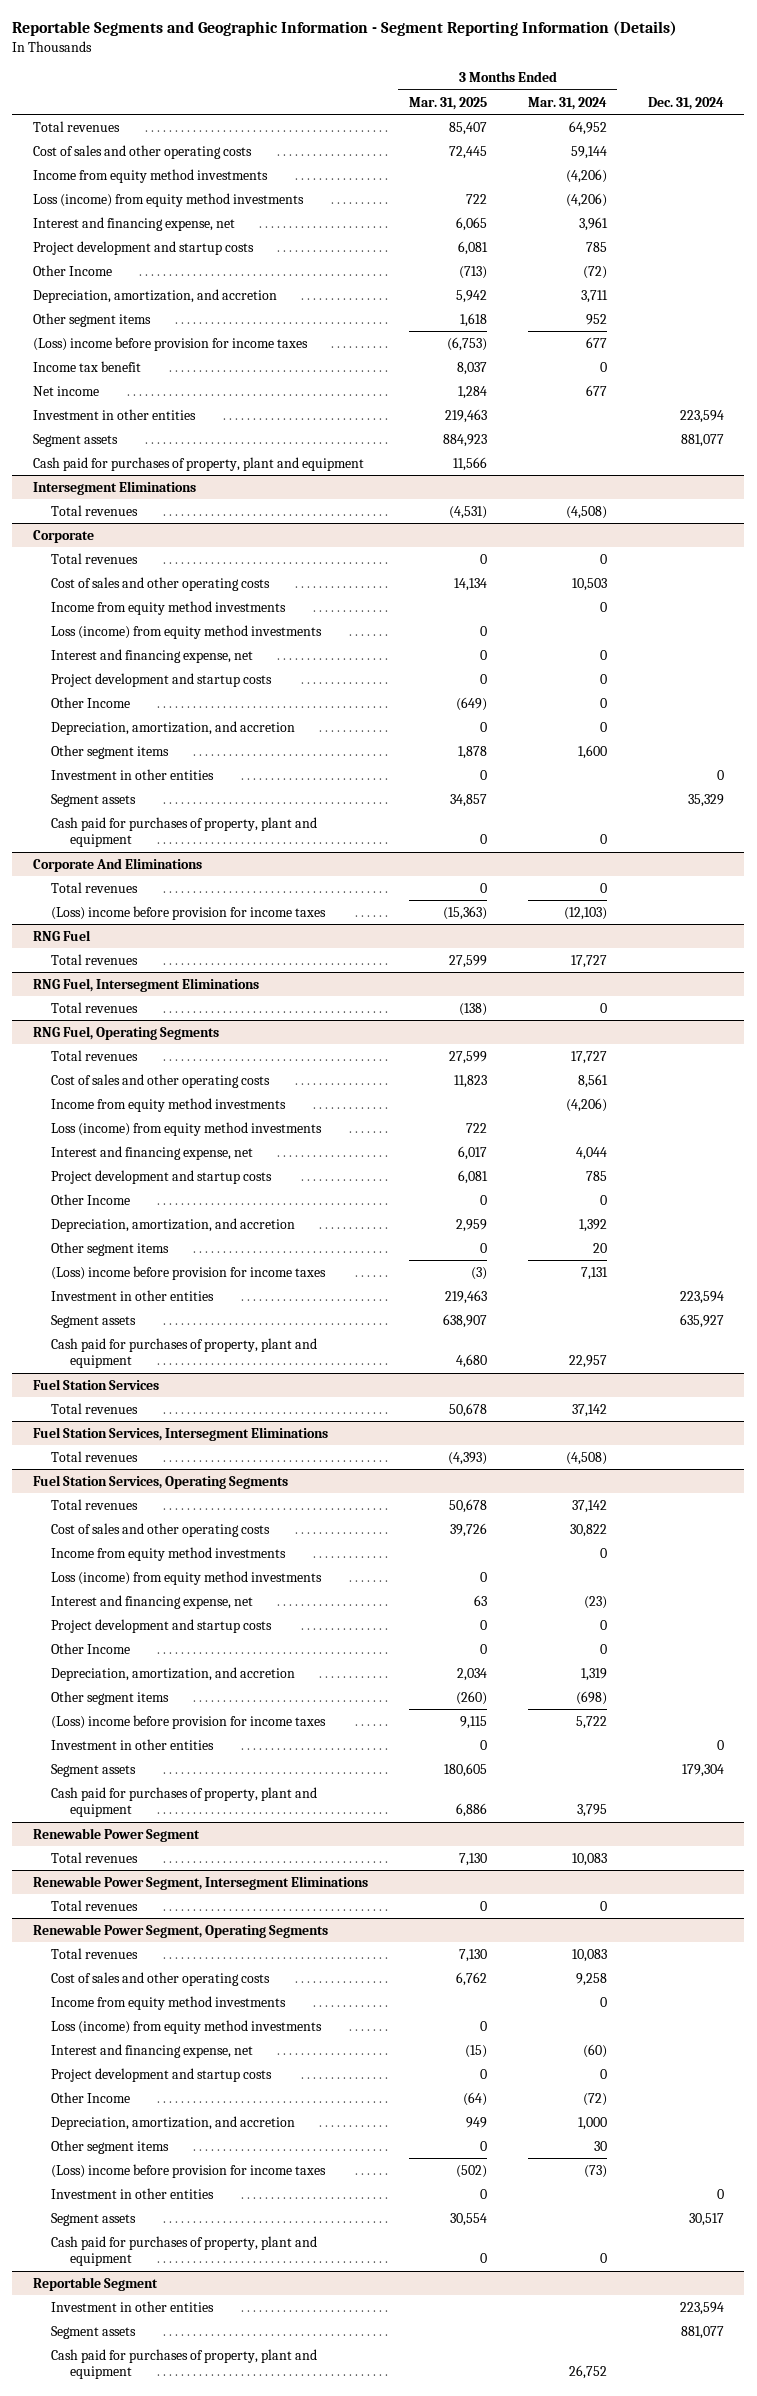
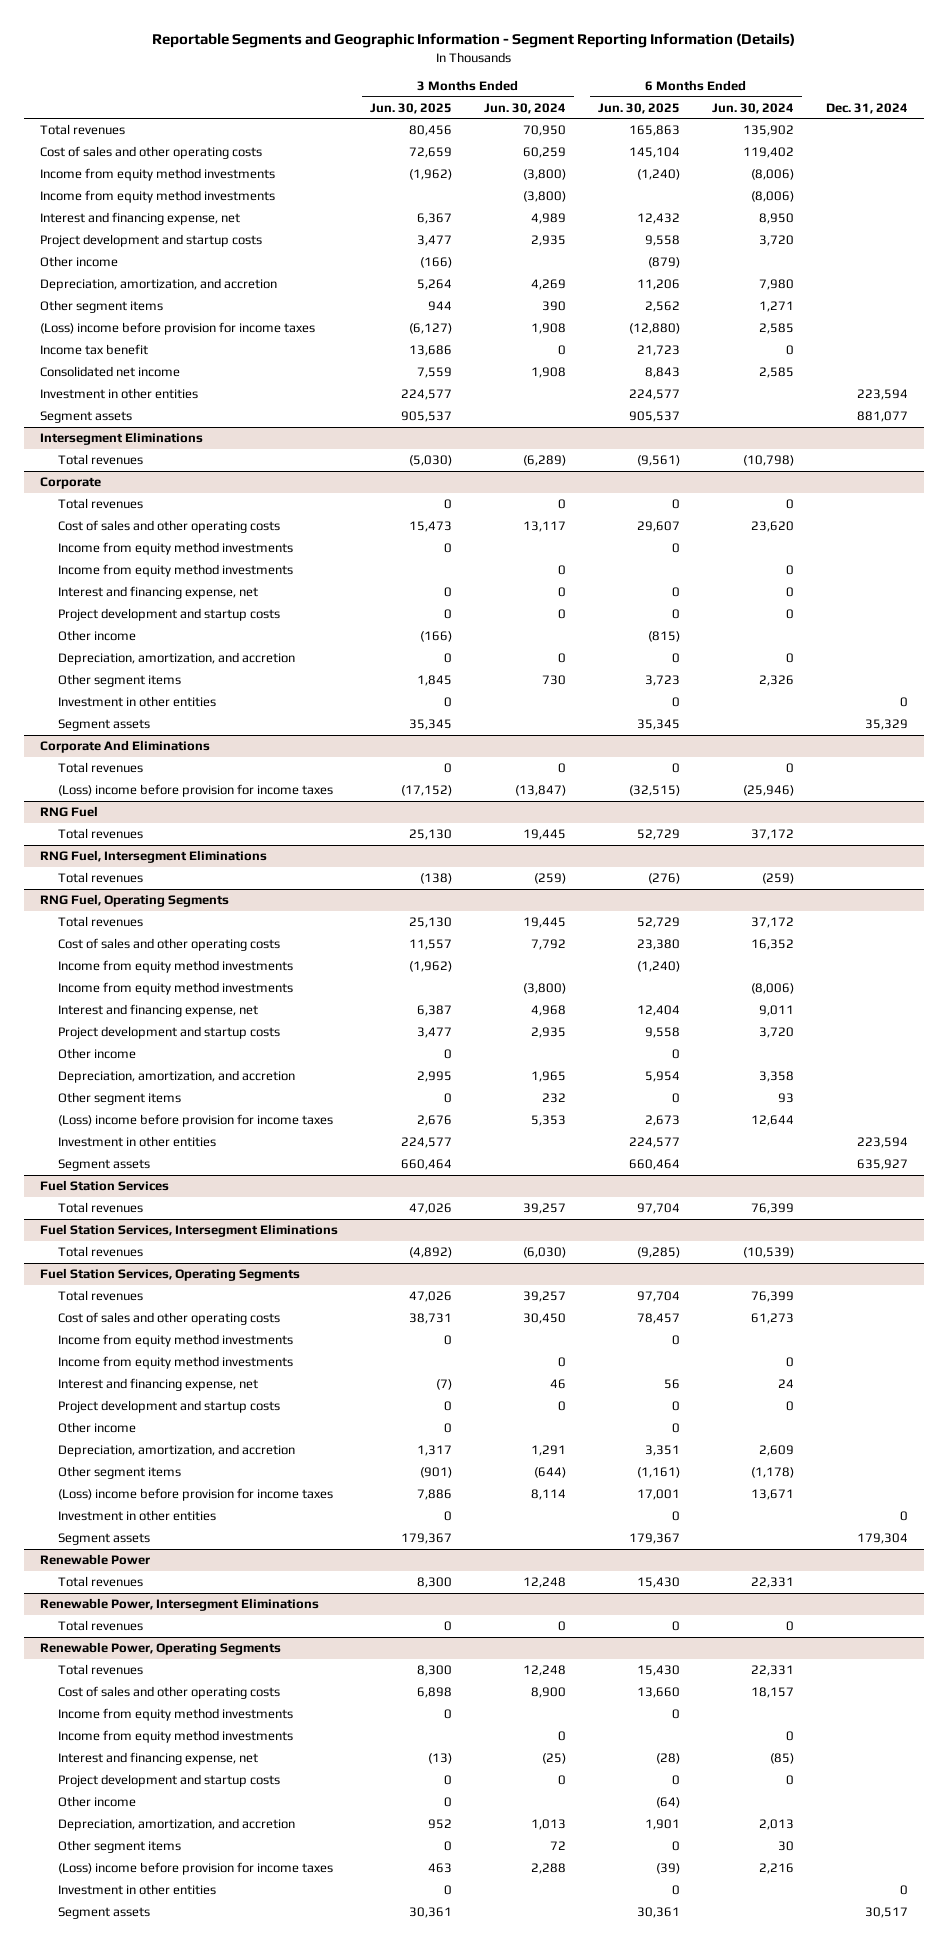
- | 3 Months Ended Mar. 31, 2025 | 3 Months Ended Mar. 31, 2024 | Dec. 31, 2024
+ | 3 Months Ended Jun. 30, 2025 | 3 Months Ended Jun. 30, 2024 | 6 Months Ended Jun. 30, 2025 | 6 Months Ended Jun. 30, 2024 | Dec. 31, 2024
- Loss (income) from equity method investments | 722 | (4,206) |
+ Income from equity method investments | | (3,800) | | (8,006) |
- Other Income | (713) | (72) |
+ Other income | (166) | | (879) | |
- Net income | 1,284 | 677 |
+ Consolidated net income | 7,559 | 1,908 | 8,843 | 2,585 |
- Cash paid for purchases of property, plant and equipment | 11,566 | |
@ Corporate
- Loss (income) from equity method investments | 0 | |
+ Income from equity method investments | | 0 | | 0 |
- Other Income | (649) | 0 |
+ Other income | (166) | | (815) | |
- Cash paid for purchases of property, plant and equipment | 0 | 0 |
@ RNG Fuel, Operating Segments
- Loss (income) from equity method investments | 722 | |
+ Income from equity method investments | | (3,800) | | (8,006) |
- Other Income | 0 | 0 |
+ Other income | 0 | | 0 | |
- Cash paid for purchases of property, plant and equipment | 4,680 | 22,957 |
@ Fuel Station Services, Operating Segments
- Loss (income) from equity method investments | 0 | |
+ Income from equity method investments | | 0 | | 0 |
- Other Income | 0 | 0 |
+ Other income | 0 | | 0 | |
- Cash paid for purchases of property, plant and equipment | 6,886 | 3,795 |
- Renewable Power Segment
+ Renewable Power
- Renewable Power Segment, Intersegment Eliminations
+ Renewable Power, Intersegment Eliminations
- Renewable Power Segment, Operating Segments
+ Renewable Power, Operating Segments
- Loss (income) from equity method investments | 0 | |
+ Income from equity method investments | | 0 | | 0 |
- Other Income | (64) | (72) |
+ Other income | 0 | | (64) | |
- Cash paid for purchases of property, plant and equipment | 0 | 0 |
- Reportable Segment
- Investment in other entities | | | 223,594
- Segment assets | | | 881,077
- Cash paid for purchases of property, plant and equipment | | 26,752 |

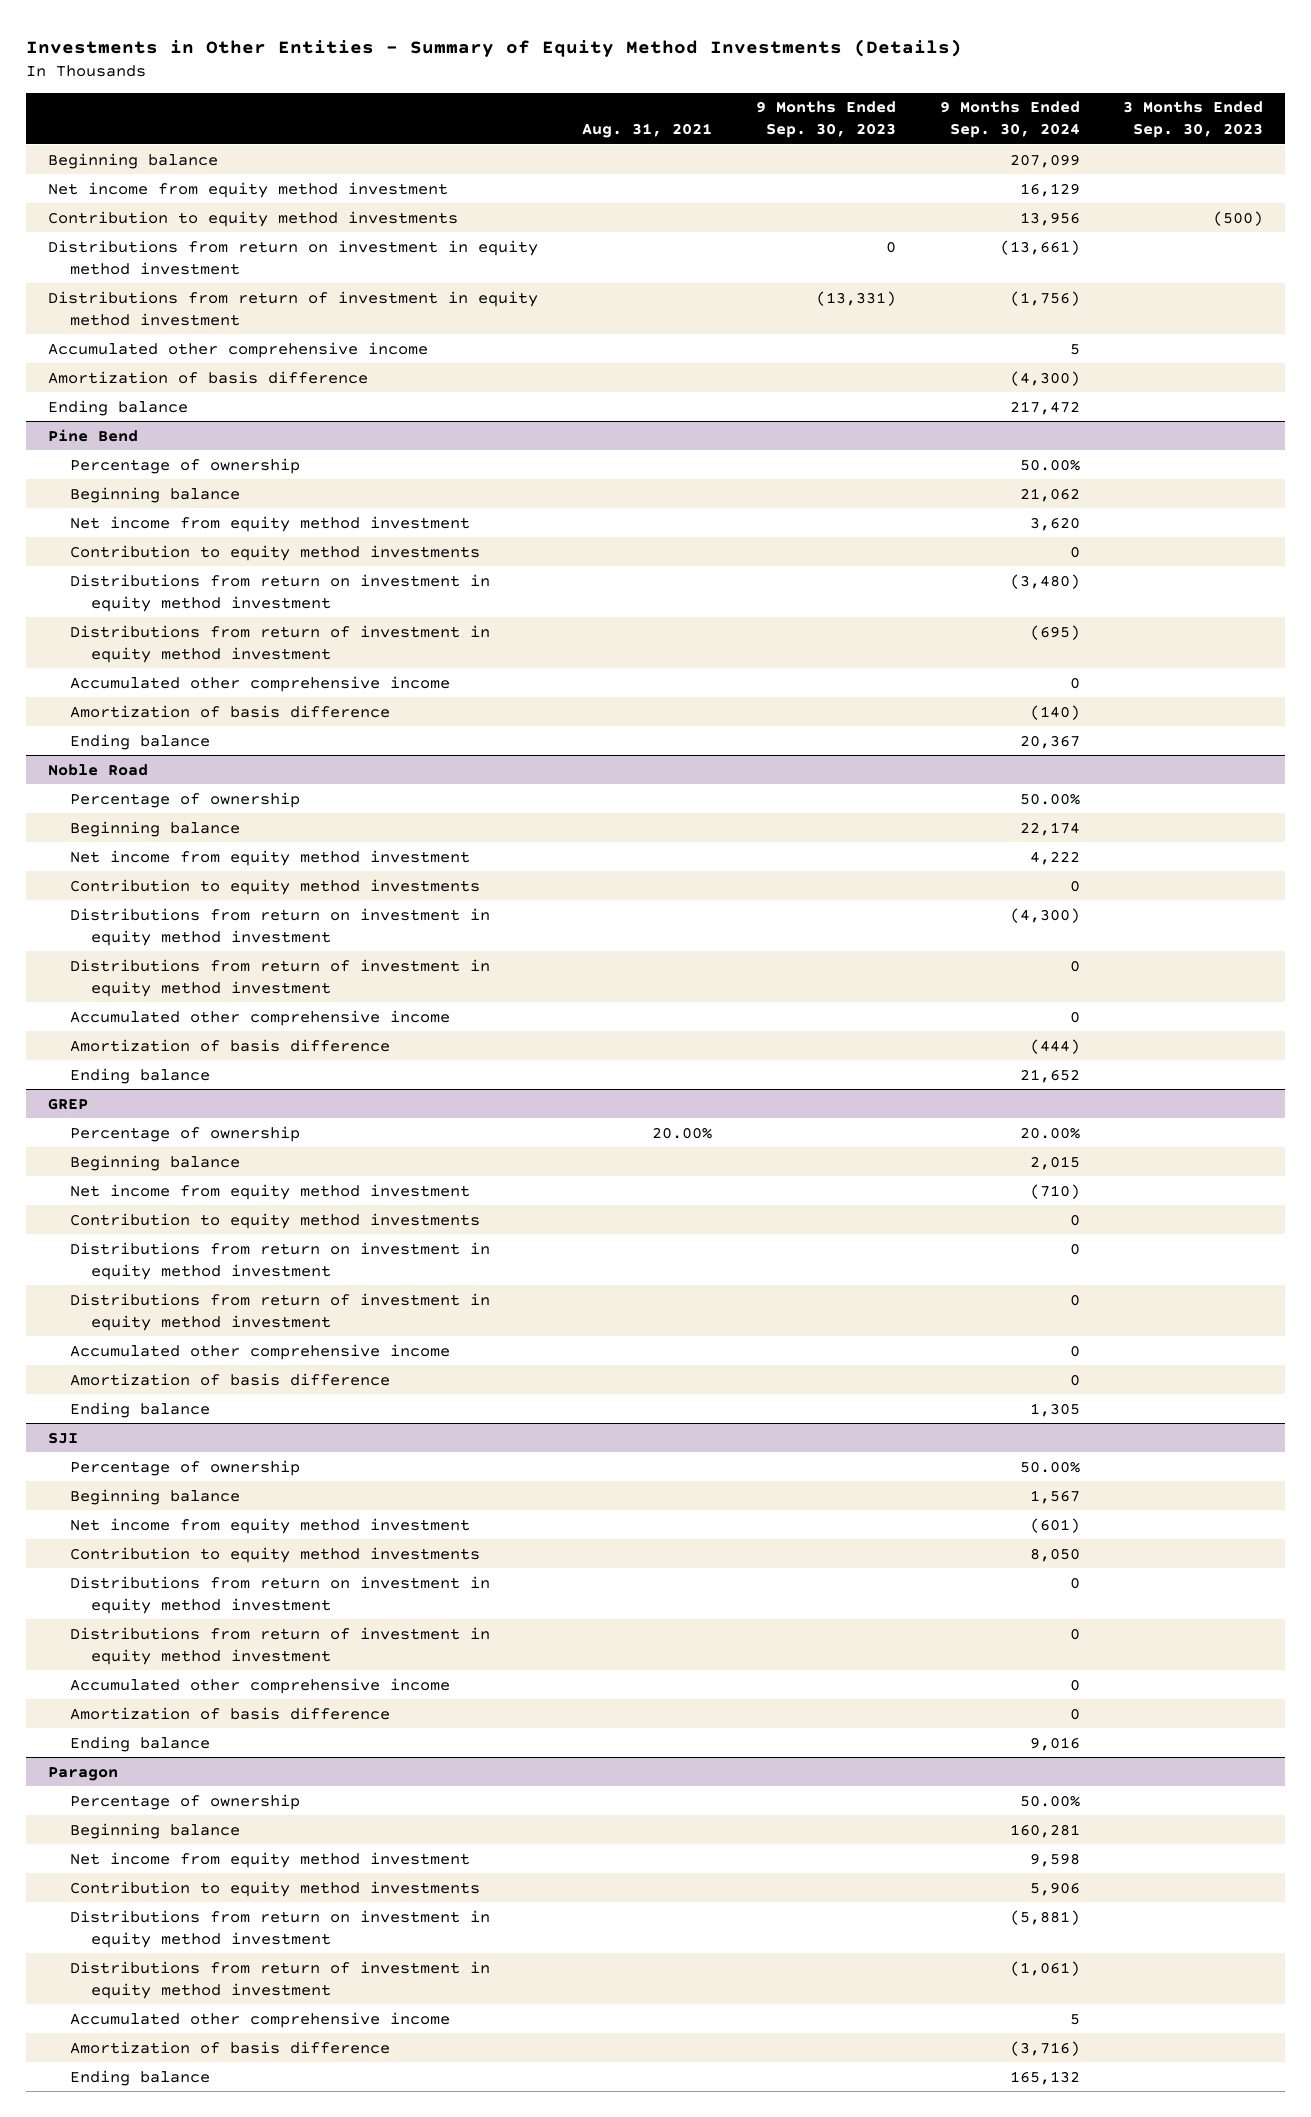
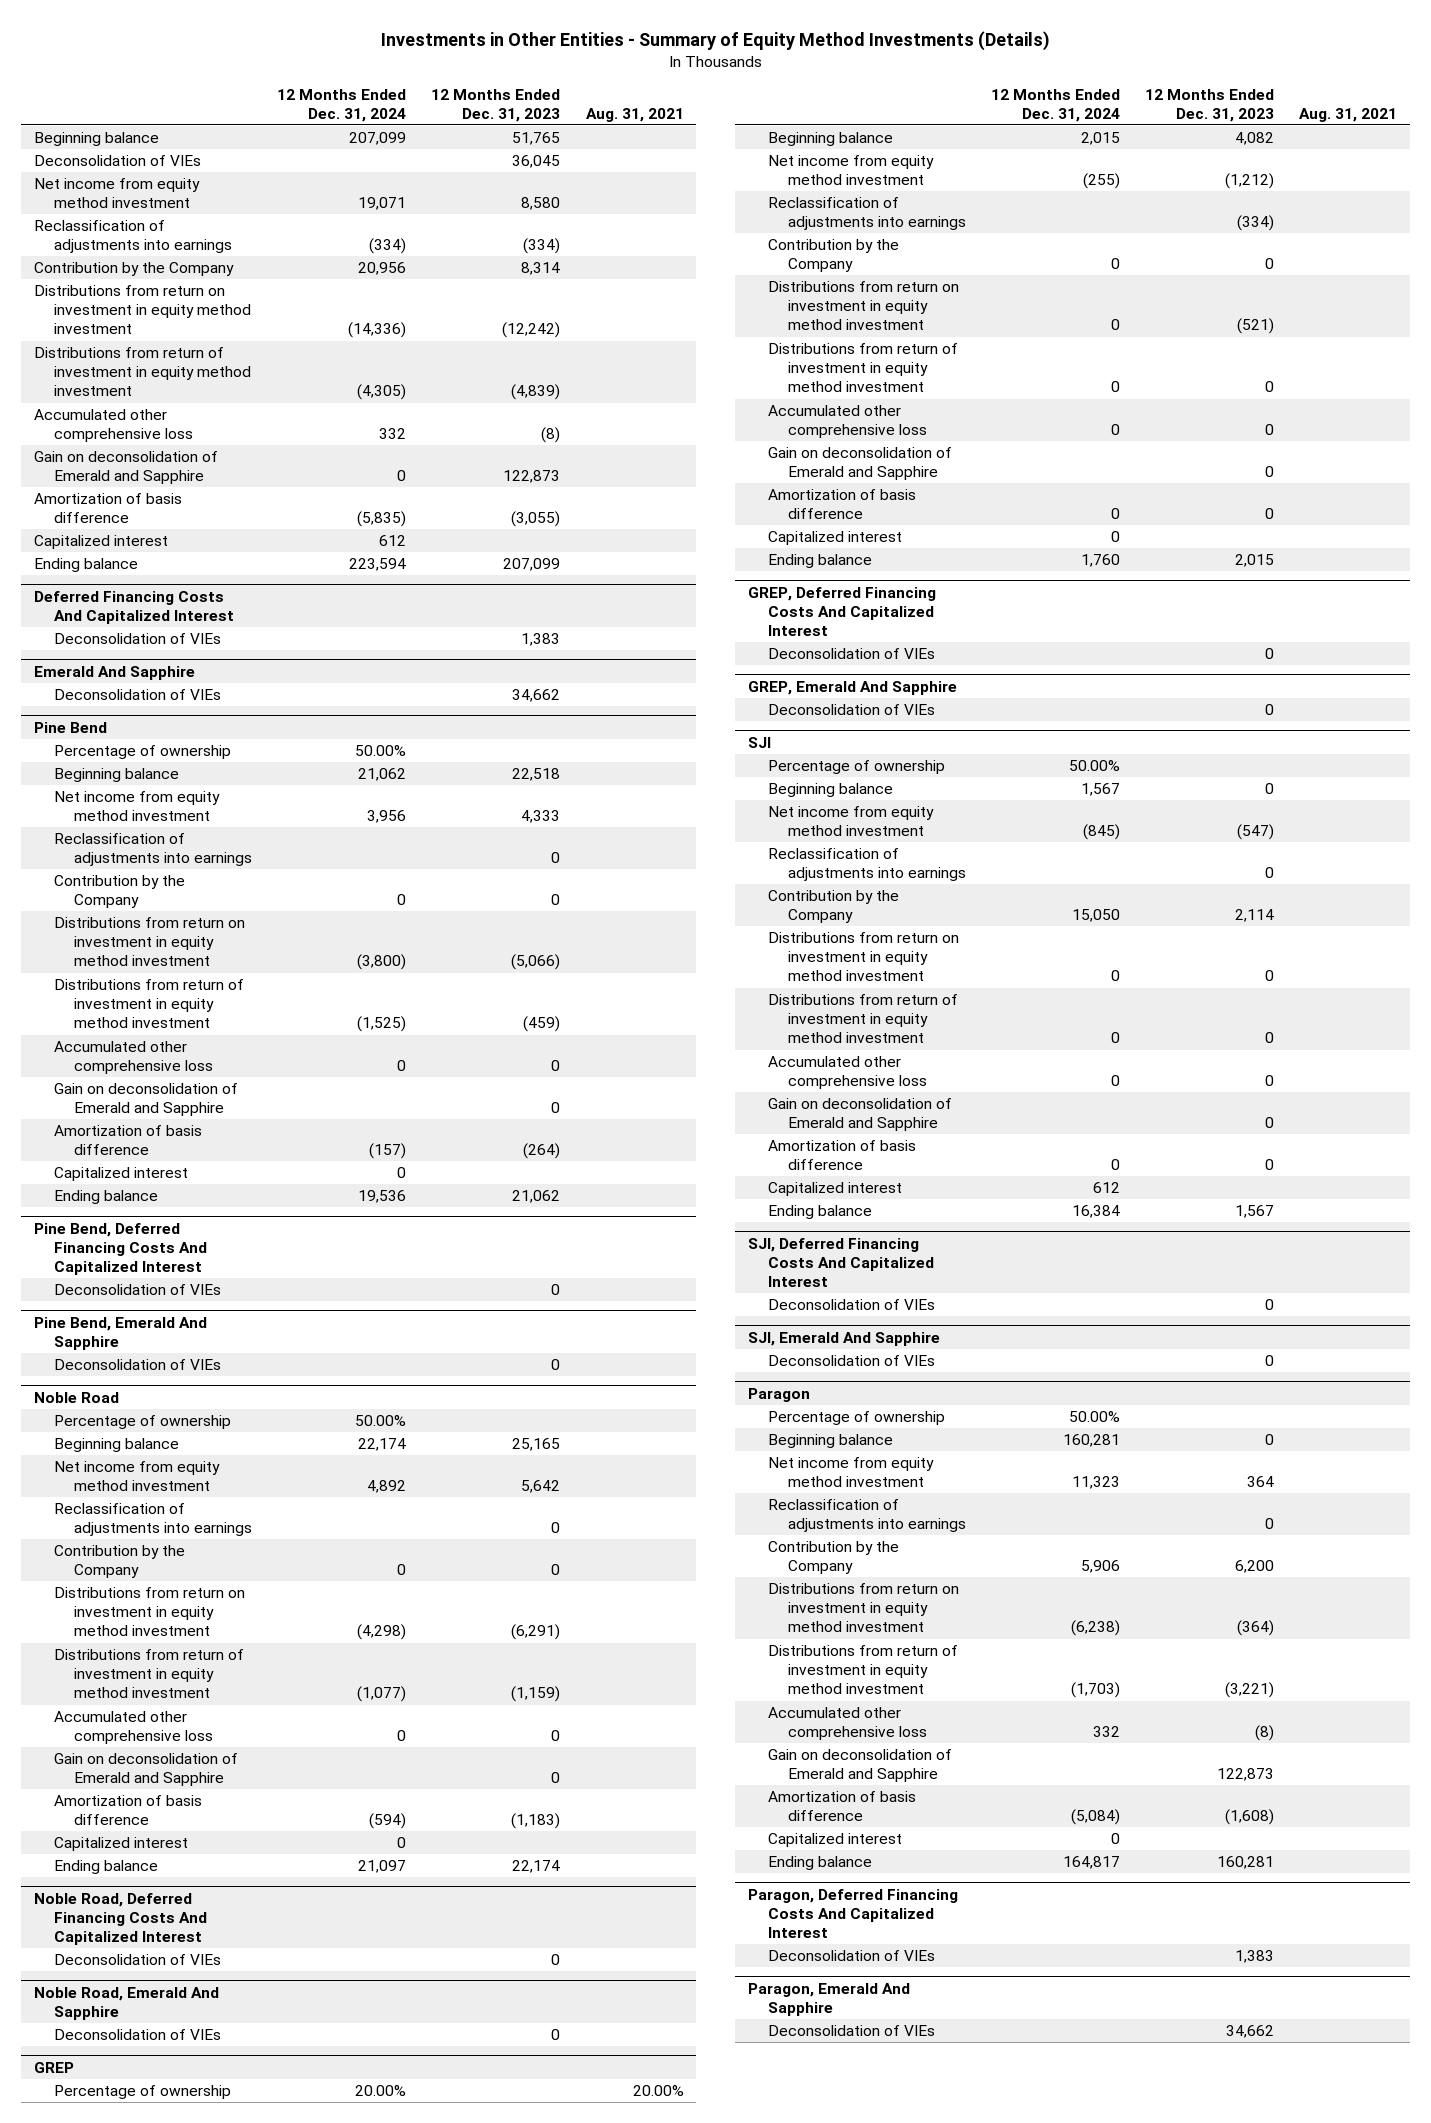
- | Aug. 31, 2021 | 9 Months Ended Sep. 30, 2023 | 9 Months Ended Sep. 30, 2024 | 3 Months Ended Sep. 30, 2023
+ | 12 Months Ended Dec. 31, 2024 | 12 Months Ended Dec. 31, 2023 | Aug. 31, 2021
+ Deconsolidation of VIEs | | 36,045 |
- Contribution to equity method investments | | | 13,956 | (500)
+ Reclassification of adjustments into earnings | (334) | (334) |
+ Contribution by the Company | 20,956 | 8,314 |
- Accumulated other comprehensive income | | | 5 |
+ Accumulated other comprehensive loss | 332 | (8) |
+ Gain on deconsolidation of Emerald and Sapphire | 0 | 122,873 |
+ Capitalized interest | 612 | |
+ Deferred Financing Costs And Capitalized Interest
+ Deconsolidation of VIEs | | 1,383 |
+ Emerald And Sapphire
+ Deconsolidation of VIEs | | 34,662 |
@ Pine Bend
- Contribution to equity method investments | | | 0 |
+ Reclassification of adjustments into earnings | | 0 |
+ Contribution by the Company | 0 | 0 |
- Accumulated other comprehensive income | | | 0 |
+ Accumulated other comprehensive loss | 0 | 0 |
+ Gain on deconsolidation of Emerald and Sapphire | | 0 |
+ Capitalized interest | 0 | |
+ Pine Bend, Deferred Financing Costs And Capitalized Interest
+ Deconsolidation of VIEs | | 0 |
+ Pine Bend, Emerald And Sapphire
+ Deconsolidation of VIEs | | 0 |
@ Noble Road
- Contribution to equity method investments | | | 0 |
+ Reclassification of adjustments into earnings | | 0 |
+ Contribution by the Company | 0 | 0 |
- Accumulated other comprehensive income | | | 0 |
+ Accumulated other comprehensive loss | 0 | 0 |
+ Gain on deconsolidation of Emerald and Sapphire | | 0 |
+ Capitalized interest | 0 | |
+ Noble Road, Deferred Financing Costs And Capitalized Interest
+ Deconsolidation of VIEs | | 0 |
+ Noble Road, Emerald And Sapphire
+ Deconsolidation of VIEs | | 0 |
@ GREP
- Contribution to equity method investments | | | 0 |
+ Reclassification of adjustments into earnings | | (334) |
+ Contribution by the Company | 0 | 0 |
- Accumulated other comprehensive income | | | 0 |
+ Accumulated other comprehensive loss | 0 | 0 |
+ Gain on deconsolidation of Emerald and Sapphire | | 0 |
+ Capitalized interest | 0 | |
+ GREP, Deferred Financing Costs And Capitalized Interest
+ Deconsolidation of VIEs | | 0 |
+ GREP, Emerald And Sapphire
+ Deconsolidation of VIEs | | 0 |
@ SJI
- Contribution to equity method investments | | | 8,050 |
+ Reclassification of adjustments into earnings | | 0 |
+ Contribution by the Company | 15,050 | 2,114 |
- Accumulated other comprehensive income | | | 0 |
+ Accumulated other comprehensive loss | 0 | 0 |
+ Gain on deconsolidation of Emerald and Sapphire | | 0 |
+ Capitalized interest | 612 | |
+ SJI, Deferred Financing Costs And Capitalized Interest
+ Deconsolidation of VIEs | | 0 |
+ SJI, Emerald And Sapphire
+ Deconsolidation of VIEs | | 0 |
@ Paragon
- Contribution to equity method investments | | | 5,906 |
+ Reclassification of adjustments into earnings | | 0 |
+ Contribution by the Company | 5,906 | 6,200 |
- Accumulated other comprehensive income | | | 5 |
+ Accumulated other comprehensive loss | 332 | (8) |
+ Gain on deconsolidation of Emerald and Sapphire | | 122,873 |
+ Capitalized interest | 0 | |
+ Paragon, Deferred Financing Costs And Capitalized Interest
+ Deconsolidation of VIEs | | 1,383 |
+ Paragon, Emerald And Sapphire
+ Deconsolidation of VIEs | | 34,662 |

